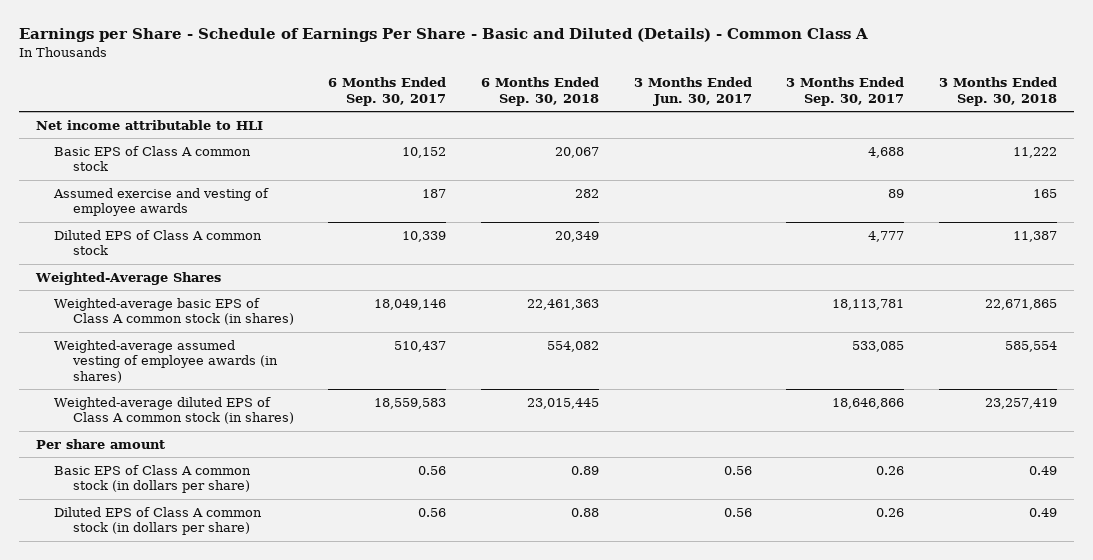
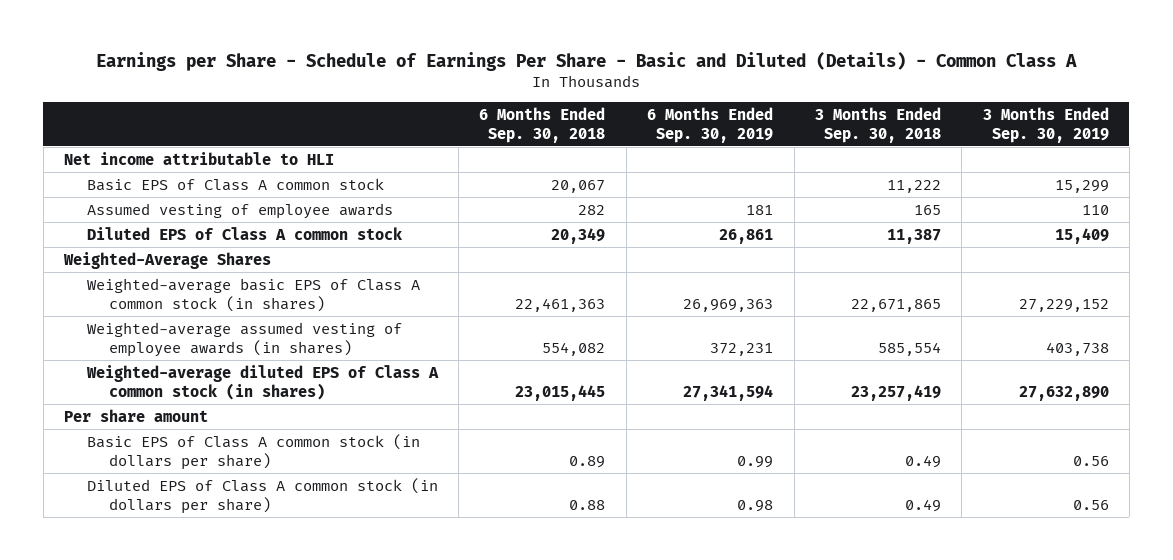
- | 6 Months Ended Sep. 30, 2017 | 6 Months Ended Sep. 30, 2018 | 3 Months Ended Jun. 30, 2017 | 3 Months Ended Sep. 30, 2017 | 3 Months Ended Sep. 30, 2018
+ | 6 Months Ended Sep. 30, 2018 | 6 Months Ended Sep. 30, 2019 | 3 Months Ended Sep. 30, 2018 | 3 Months Ended Sep. 30, 2019
- Assumed exercise and vesting of employee awards | 187 | 282 | | 89 | 165
+ Assumed vesting of employee awards | 282 | 181 | 165 | 110

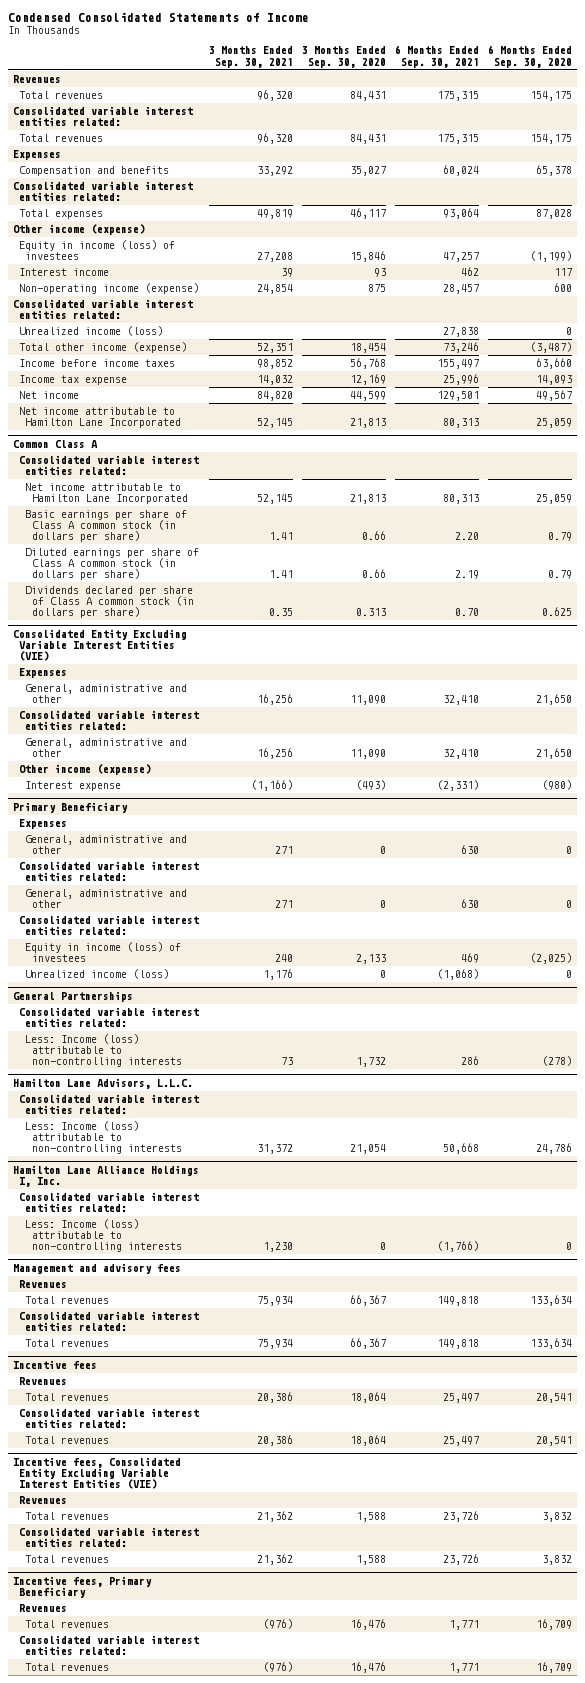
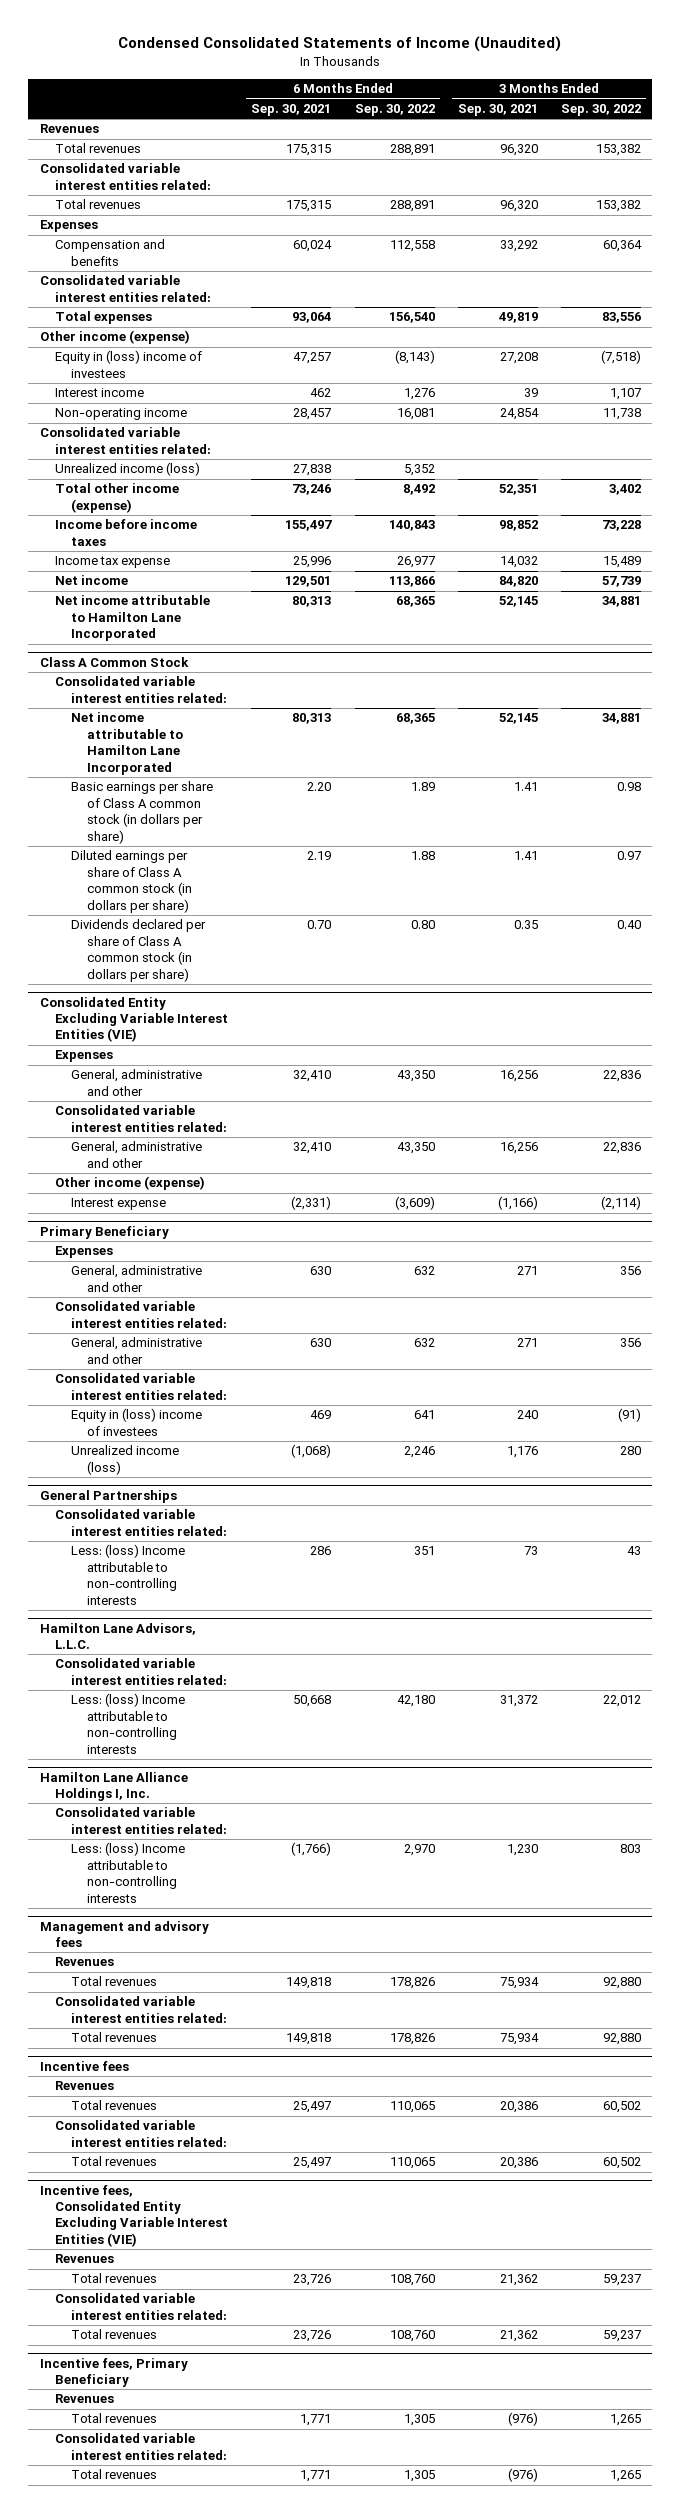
- Condensed Consolidated Statements of Income
+ Condensed Consolidated Statements of Income (Unaudited)
- | 3 Months Ended Sep. 30, 2021 | 3 Months Ended Sep. 30, 2020 | 6 Months Ended Sep. 30, 2021 | 6 Months Ended Sep. 30, 2020
+ | 6 Months Ended Sep. 30, 2021 | 6 Months Ended Sep. 30, 2022 | 3 Months Ended Sep. 30, 2021 | 3 Months Ended Sep. 30, 2022
- Equity in income (loss) of investees | 27,208 | 15,846 | 47,257 | (1,199)
+ Equity in (loss) income of investees | 47,257 | (8,143) | 27,208 | (7,518)
- Non-operating income (expense) | 24,854 | 875 | 28,457 | 600
+ Non-operating income | 28,457 | 16,081 | 24,854 | 11,738
- Common Class A
+ Class A Common Stock
@ Primary Beneficiary
- Equity in income (loss) of investees | 240 | 2,133 | 469 | (2,025)
+ Equity in (loss) income of investees | 469 | 641 | 240 | (91)
@ General Partnerships
- Less: Income (loss) attributable to non-controlling interests | 73 | 1,732 | 286 | (278)
+ Less: (loss) Income attributable to non-controlling interests | 286 | 351 | 73 | 43
@ Hamilton Lane Advisors, L.L.C.
- Less: Income (loss) attributable to non-controlling interests | 31,372 | 21,054 | 50,668 | 24,786
+ Less: (loss) Income attributable to non-controlling interests | 50,668 | 42,180 | 31,372 | 22,012
@ Hamilton Lane Alliance Holdings I, Inc.
- Less: Income (loss) attributable to non-controlling interests | 1,230 | 0 | (1,766) | 0
+ Less: (loss) Income attributable to non-controlling interests | (1,766) | 2,970 | 1,230 | 803

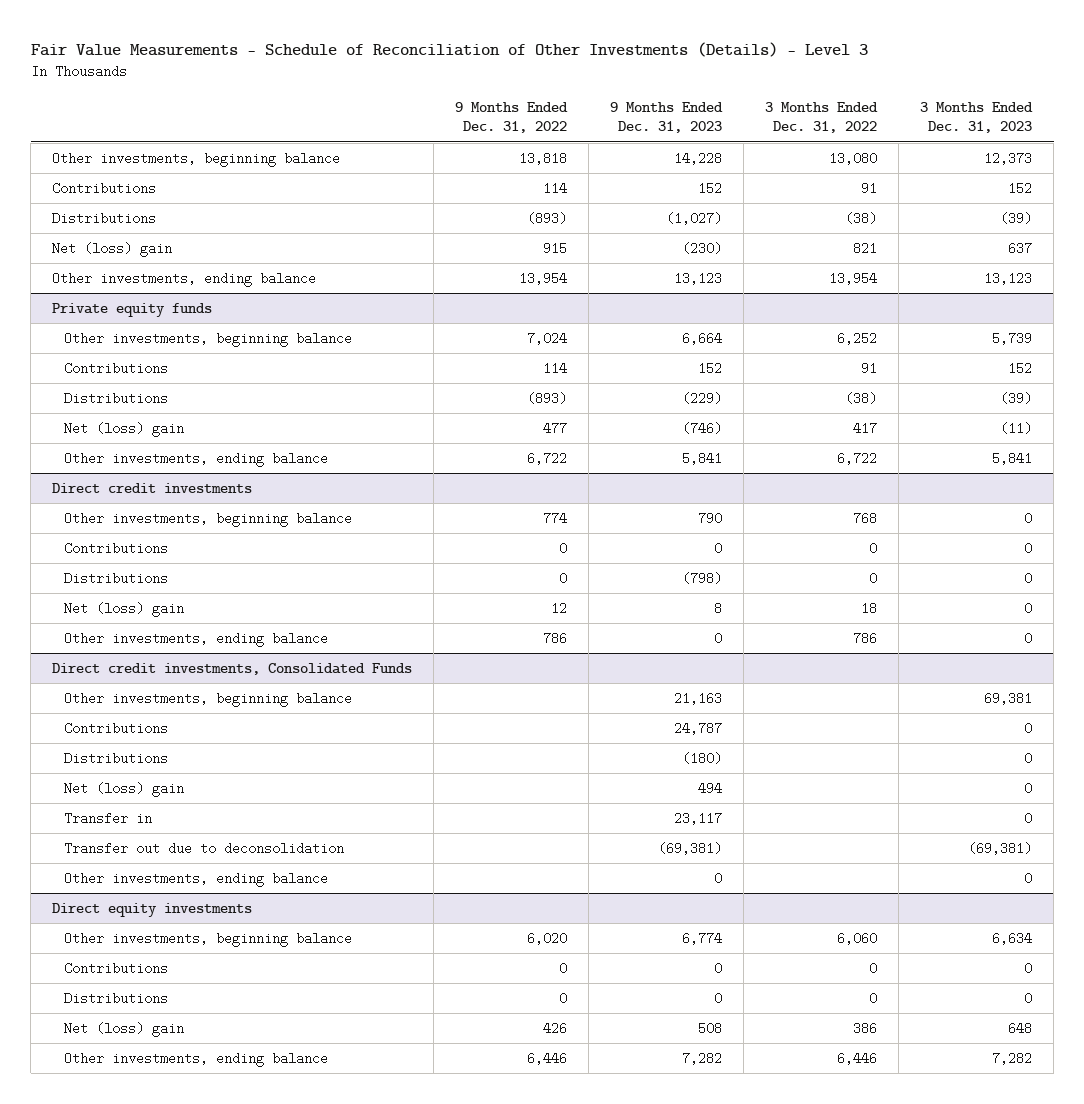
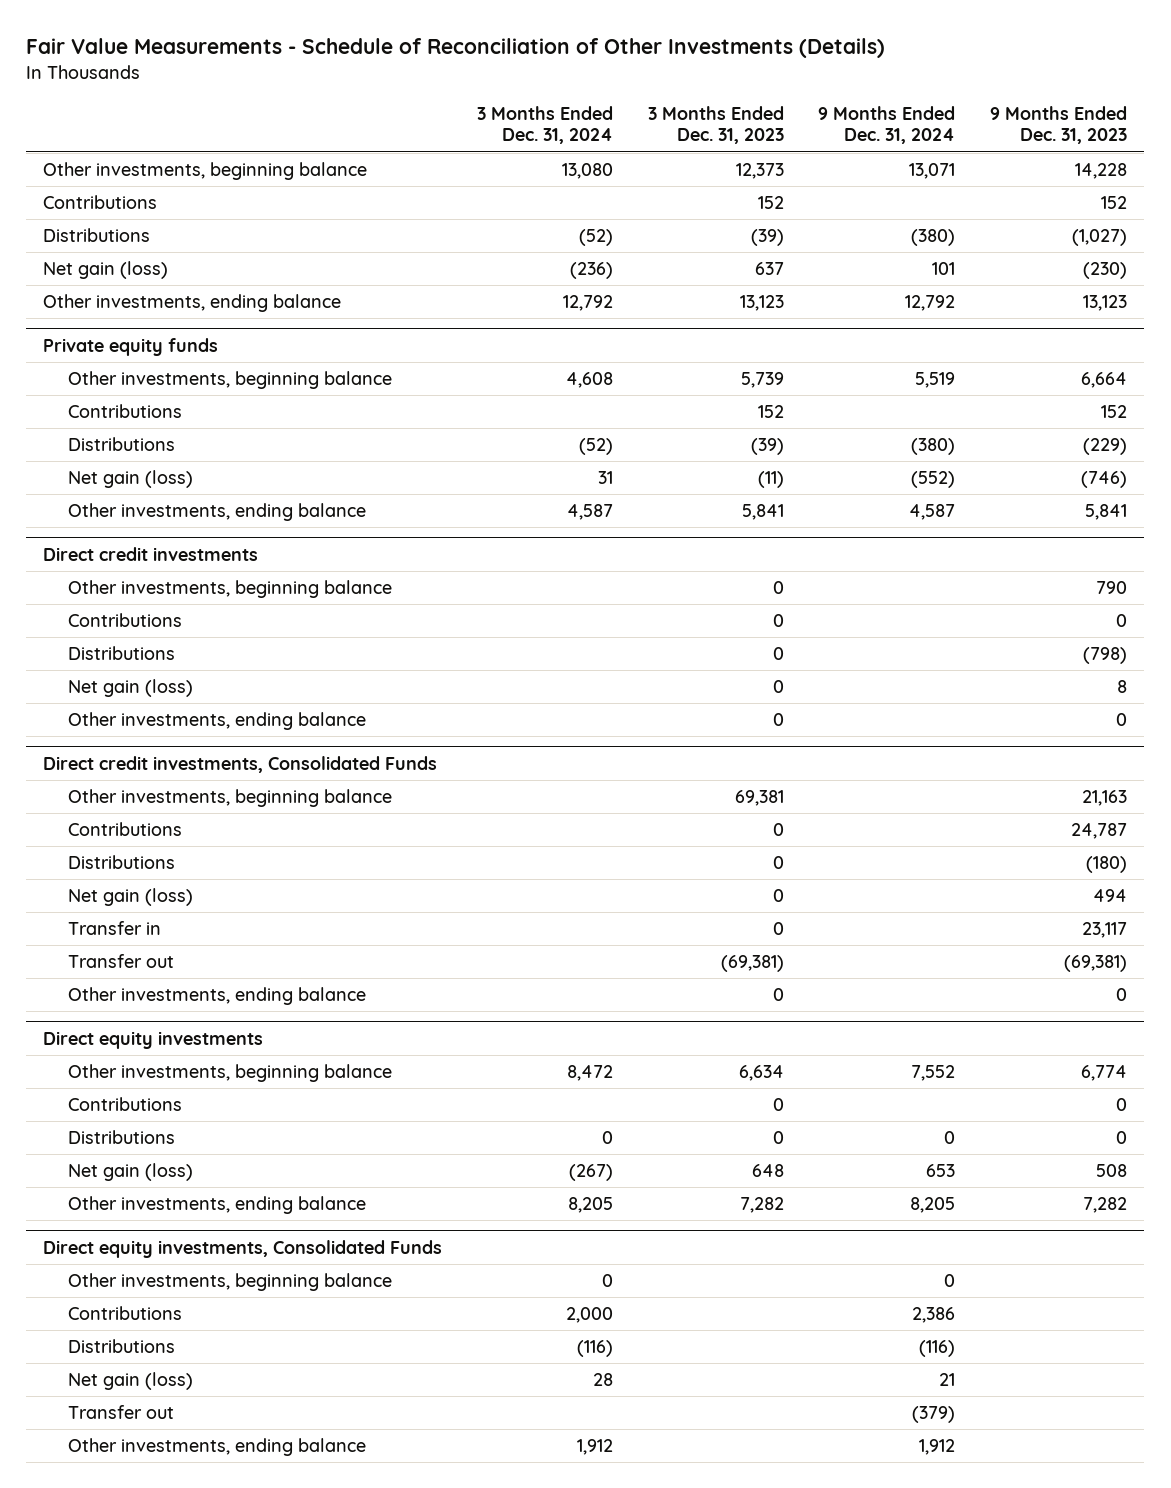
- Fair Value Measurements - Schedule of Reconciliation of Other Investments (Details) - Level 3
+ Fair Value Measurements - Schedule of Reconciliation of Other Investments (Details)
- | 9 Months Ended Dec. 31, 2022 | 9 Months Ended Dec. 31, 2023 | 3 Months Ended Dec. 31, 2022 | 3 Months Ended Dec. 31, 2023
+ | 3 Months Ended Dec. 31, 2024 | 3 Months Ended Dec. 31, 2023 | 9 Months Ended Dec. 31, 2024 | 9 Months Ended Dec. 31, 2023
- Net (loss) gain | 915 | (230) | 821 | 637
+ Net gain (loss) | (236) | 637 | 101 | (230)
@ Private equity funds
- Net (loss) gain | 477 | (746) | 417 | (11)
+ Net gain (loss) | 31 | (11) | (552) | (746)
@ Direct credit investments
- Net (loss) gain | 12 | 8 | 18 | 0
+ Net gain (loss) | | 0 | | 8
@ Direct credit investments, Consolidated Funds
- Net (loss) gain | | 494 | | 0
+ Net gain (loss) | | 0 | | 494
- Transfer out due to deconsolidation | | (69,381) | | (69,381)
+ Transfer out | | (69,381) | | (69,381)
@ Direct equity investments
- Net (loss) gain | 426 | 508 | 386 | 648
+ Net gain (loss) | (267) | 648 | 653 | 508
+ Direct equity investments, Consolidated Funds
+ Other investments, beginning balance | 0 | | 0 |
+ Contributions | 2,000 | | 2,386 |
+ Distributions | (116) | | (116) |
+ Net gain (loss) | 28 | | 21 |
+ Transfer out | | | (379) |
+ Other investments, ending balance | 1,912 | | 1,912 |

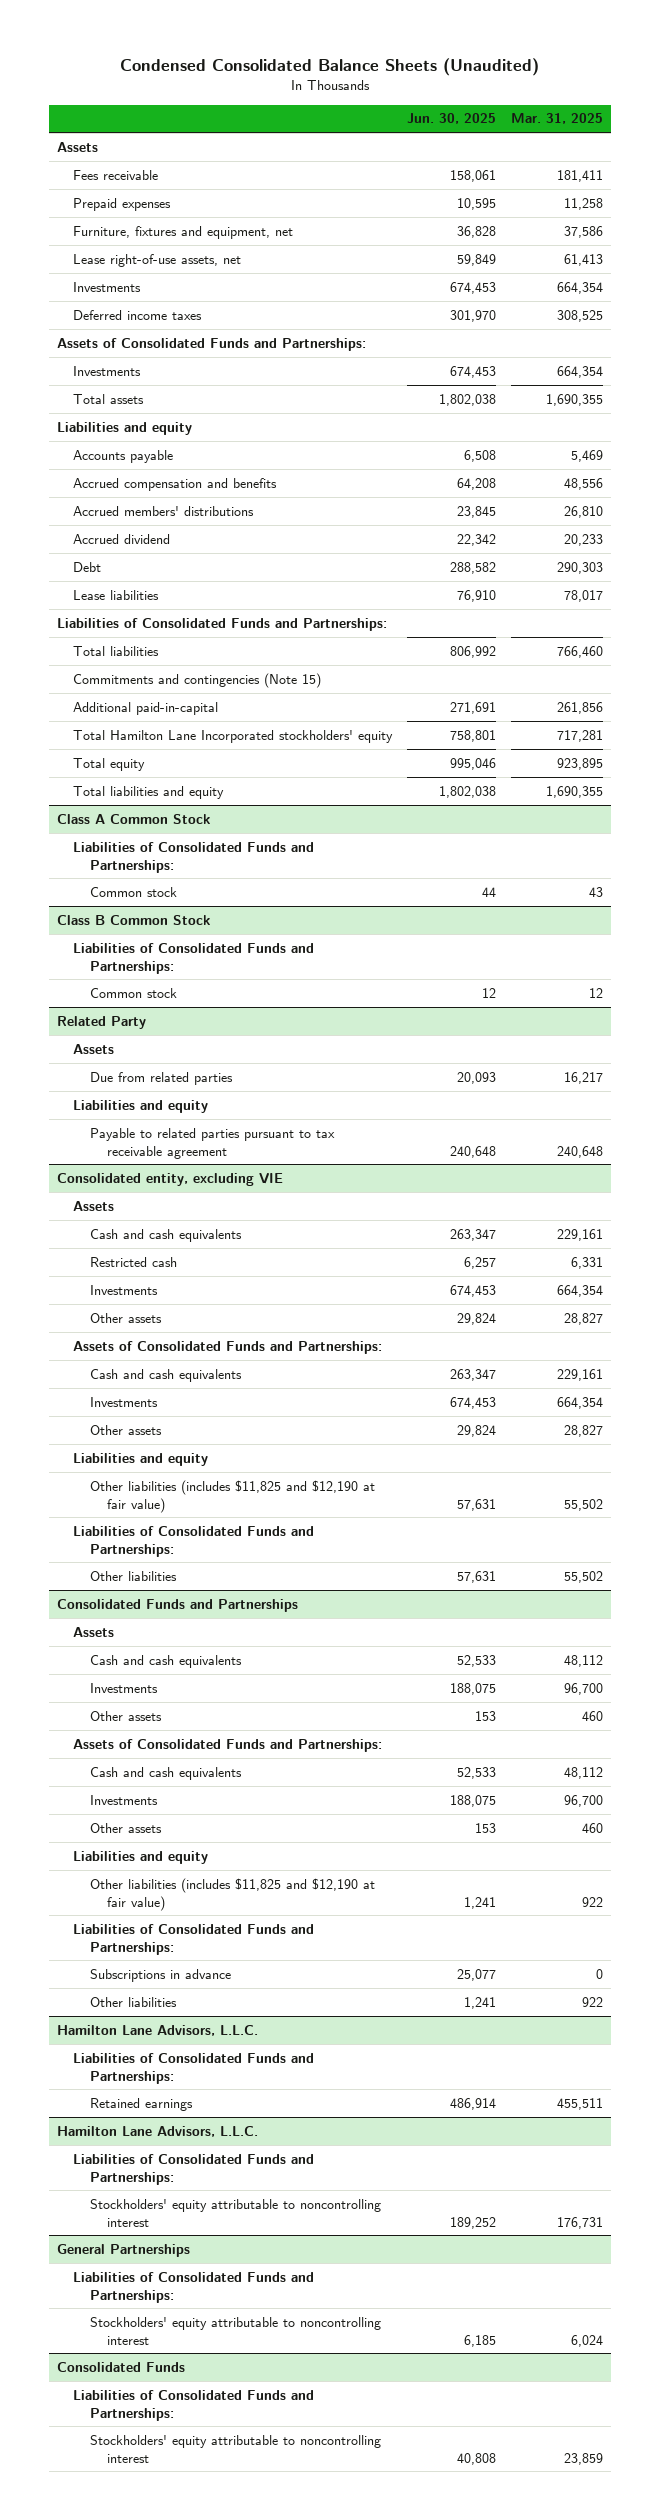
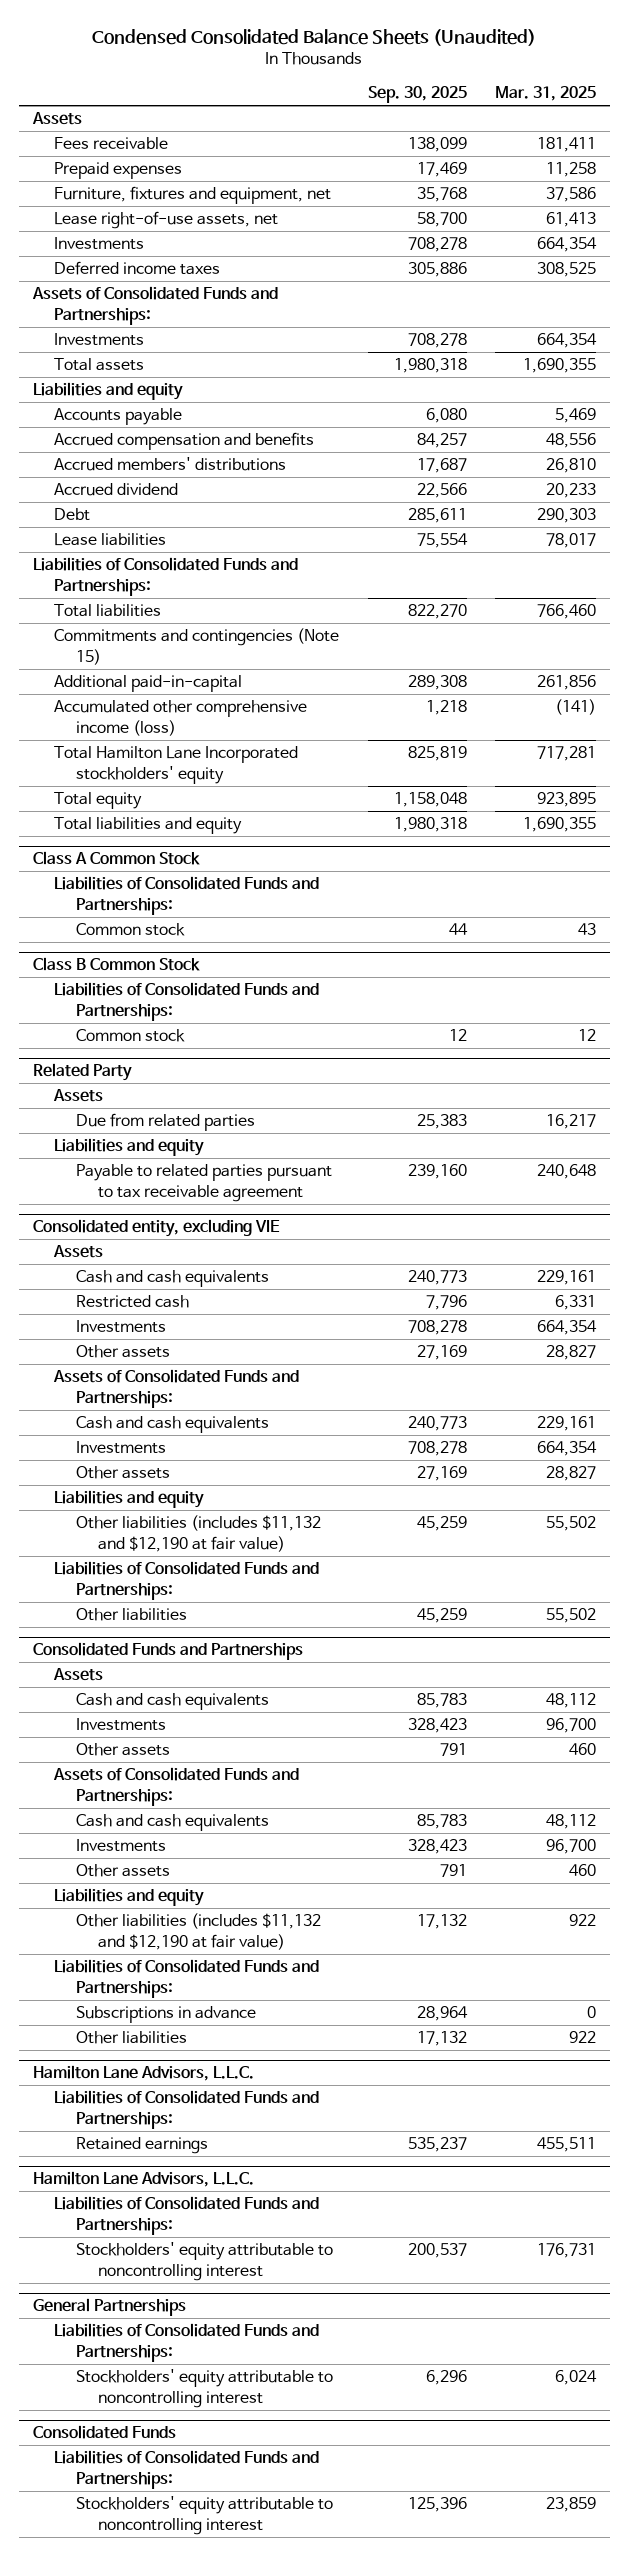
- | Jun. 30, 2025 | Mar. 31, 2025
+ | Sep. 30, 2025 | Mar. 31, 2025
+ Accumulated other comprehensive income (loss) | 1,218 | (141)
@ Consolidated entity, excluding VIE
- Other liabilities (includes $11,825 and $12,190 at fair value) | 57,631 | 55,502
+ Other liabilities (includes $11,132 and $12,190 at fair value) | 45,259 | 55,502
@ Consolidated Funds and Partnerships
- Other liabilities (includes $11,825 and $12,190 at fair value) | 1,241 | 922
+ Other liabilities (includes $11,132 and $12,190 at fair value) | 17,132 | 922

